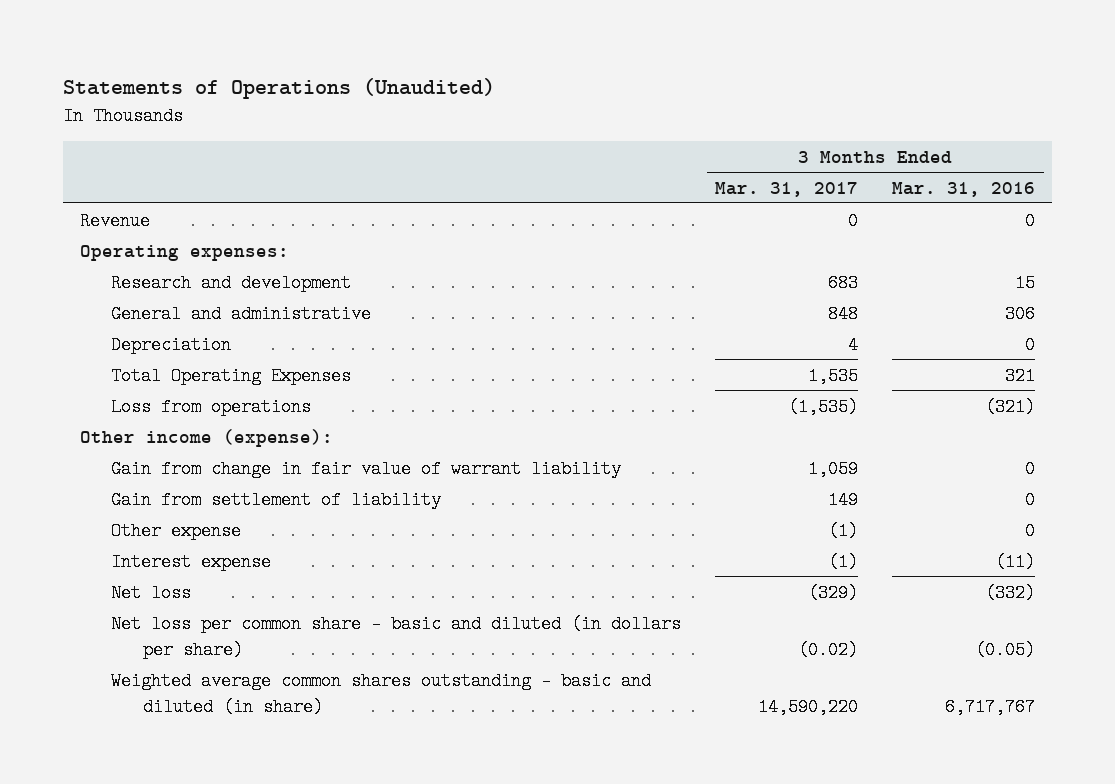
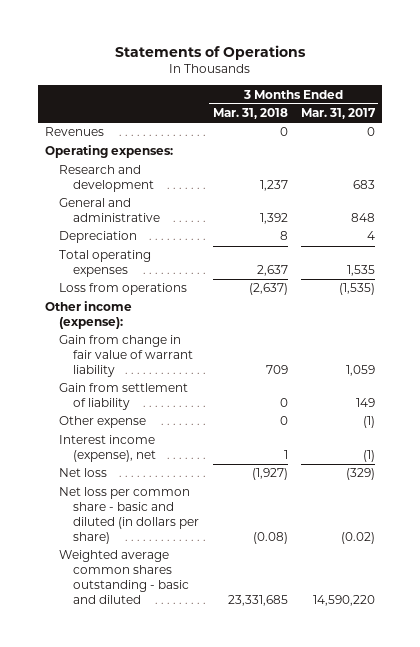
- Statements of Operations (Unaudited)
+ Statements of Operations
- | 3 Months Ended Mar. 31, 2017 | 3 Months Ended Mar. 31, 2016
+ | 3 Months Ended Mar. 31, 2018 | 3 Months Ended Mar. 31, 2017
- Revenue | 0 | 0
+ Revenues | 0 | 0
- Total Operating Expenses | 1,535 | 321
+ Total operating expenses | 2,637 | 1,535
- Interest expense | (1) | (11)
+ Interest income (expense), net | 1 | (1)
- Weighted average common shares outstanding - basic and diluted (in share) | 14,590,220 | 6,717,767
+ Weighted average common shares outstanding - basic and diluted | 23,331,685 | 14,590,220

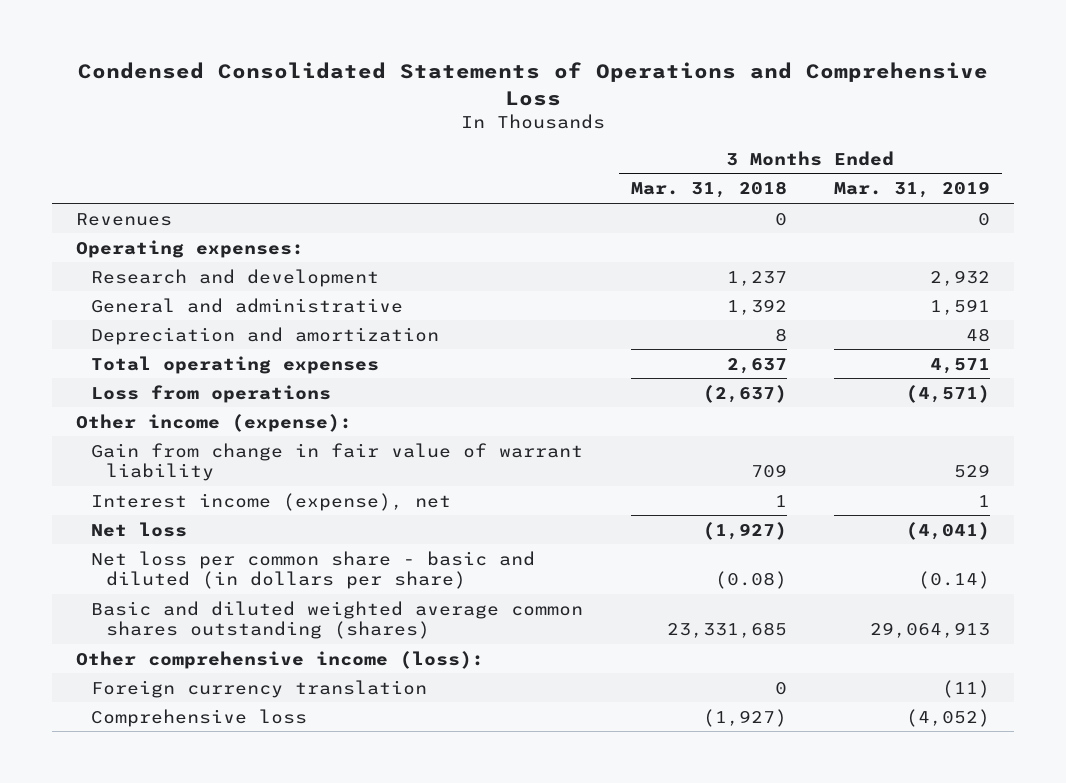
- Statements of Operations
+ Condensed Consolidated Statements of Operations and Comprehensive Loss
- | 3 Months Ended Mar. 31, 2018 | 3 Months Ended Mar. 31, 2017
+ | 3 Months Ended Mar. 31, 2018 | 3 Months Ended Mar. 31, 2019
- Depreciation | 8 | 4
+ Depreciation and amortization | 8 | 48
- Gain from settlement of liability | 0 | 149
- Other expense | 0 | (1)
- Weighted average common shares outstanding - basic and diluted | 23,331,685 | 14,590,220
+ Basic and diluted weighted average common shares outstanding (shares) | 23,331,685 | 29,064,913
+ Other comprehensive income (loss):
+ Foreign currency translation | 0 | (11)
+ Comprehensive loss | (1,927) | (4,052)

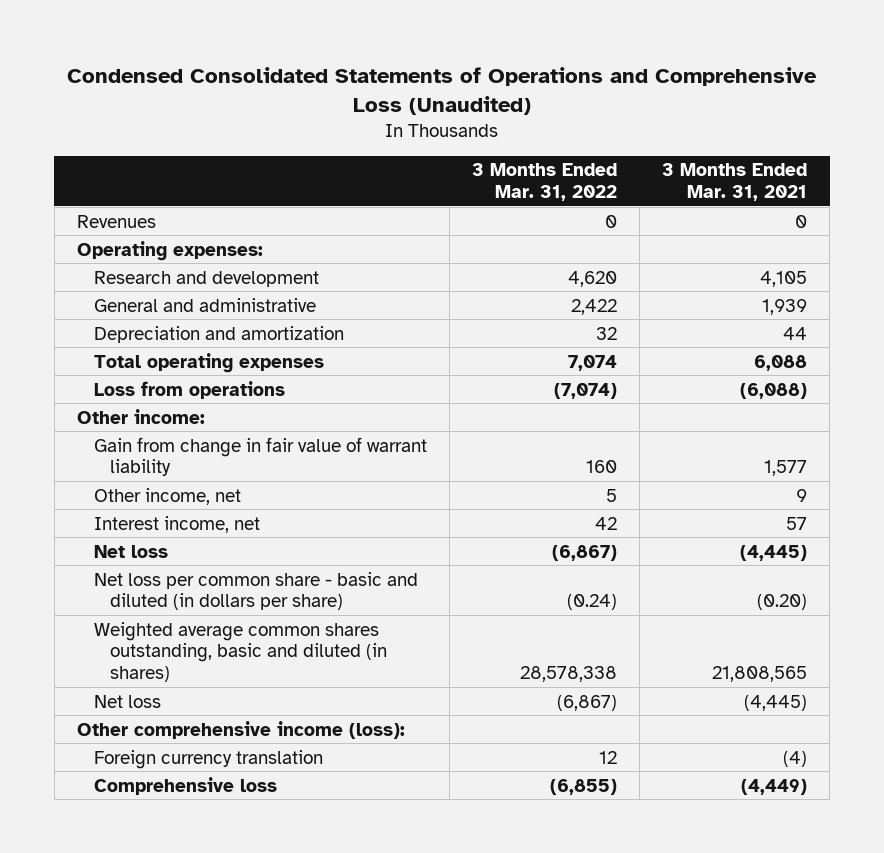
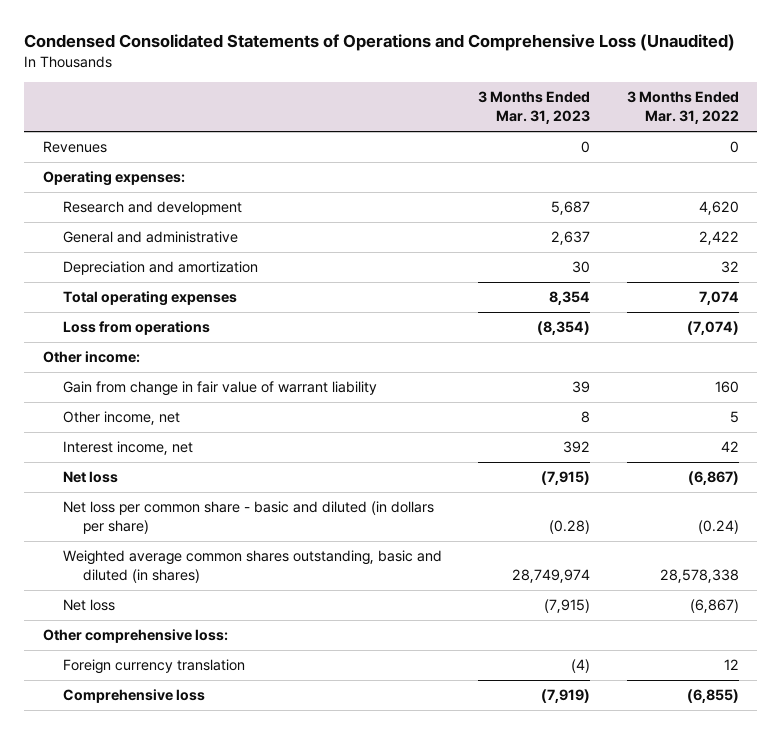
- | 3 Months Ended Mar. 31, 2022 | 3 Months Ended Mar. 31, 2021
+ | 3 Months Ended Mar. 31, 2023 | 3 Months Ended Mar. 31, 2022
- Other comprehensive income (loss):
+ Other comprehensive loss:

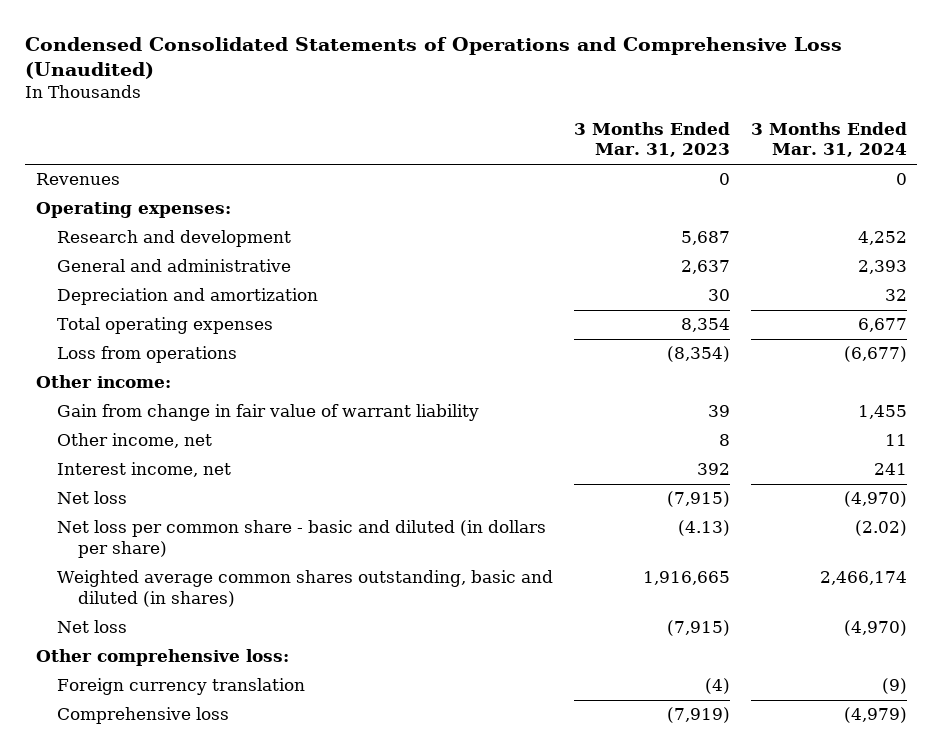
- | 3 Months Ended Mar. 31, 2023 | 3 Months Ended Mar. 31, 2022
+ | 3 Months Ended Mar. 31, 2023 | 3 Months Ended Mar. 31, 2024
- Net loss per common share - basic and diluted (in dollars per share) | (0.28) | (0.24)
- Weighted average common shares outstanding, basic and diluted (in shares) | 28,749,974 | 28,578,338
+ Net loss per common share - basic and diluted (in dollars per share) | (4.13) | (2.02)
+ Weighted average common shares outstanding, basic and diluted (in shares) | 1,916,665 | 2,466,174

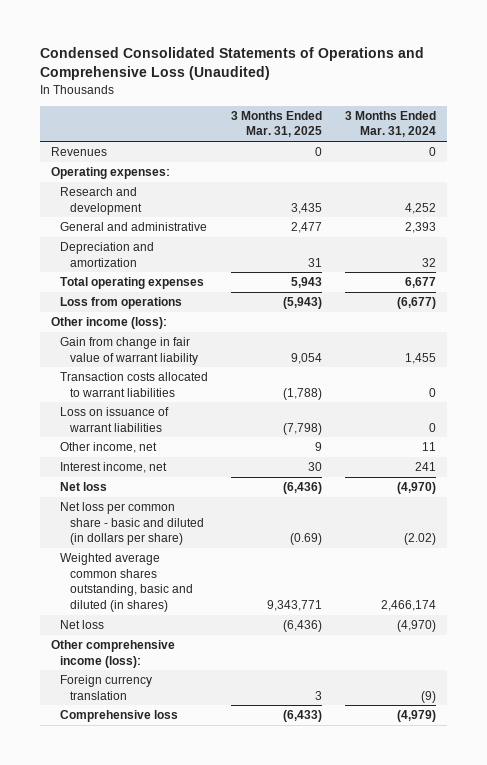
- | 3 Months Ended Mar. 31, 2023 | 3 Months Ended Mar. 31, 2024
+ | 3 Months Ended Mar. 31, 2025 | 3 Months Ended Mar. 31, 2024
- Other income:
+ Other income (loss):
+ Transaction costs allocated to warrant liabilities | (1,788) | 0
+ Loss on issuance of warrant liabilities | (7,798) | 0
- Other comprehensive loss:
+ Other comprehensive income (loss):

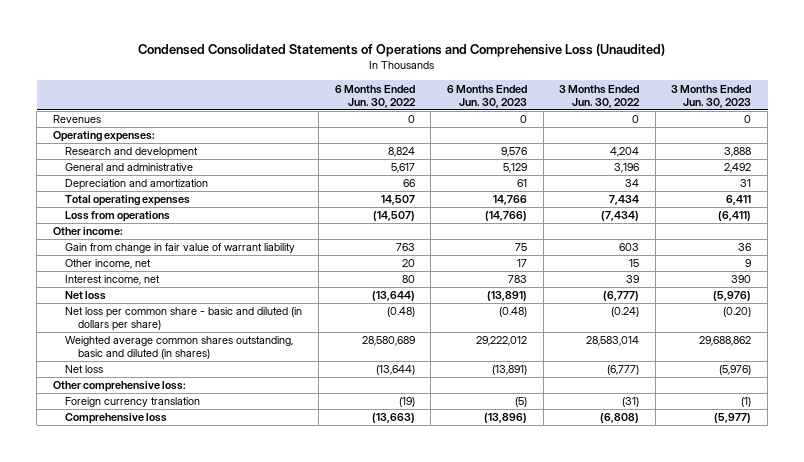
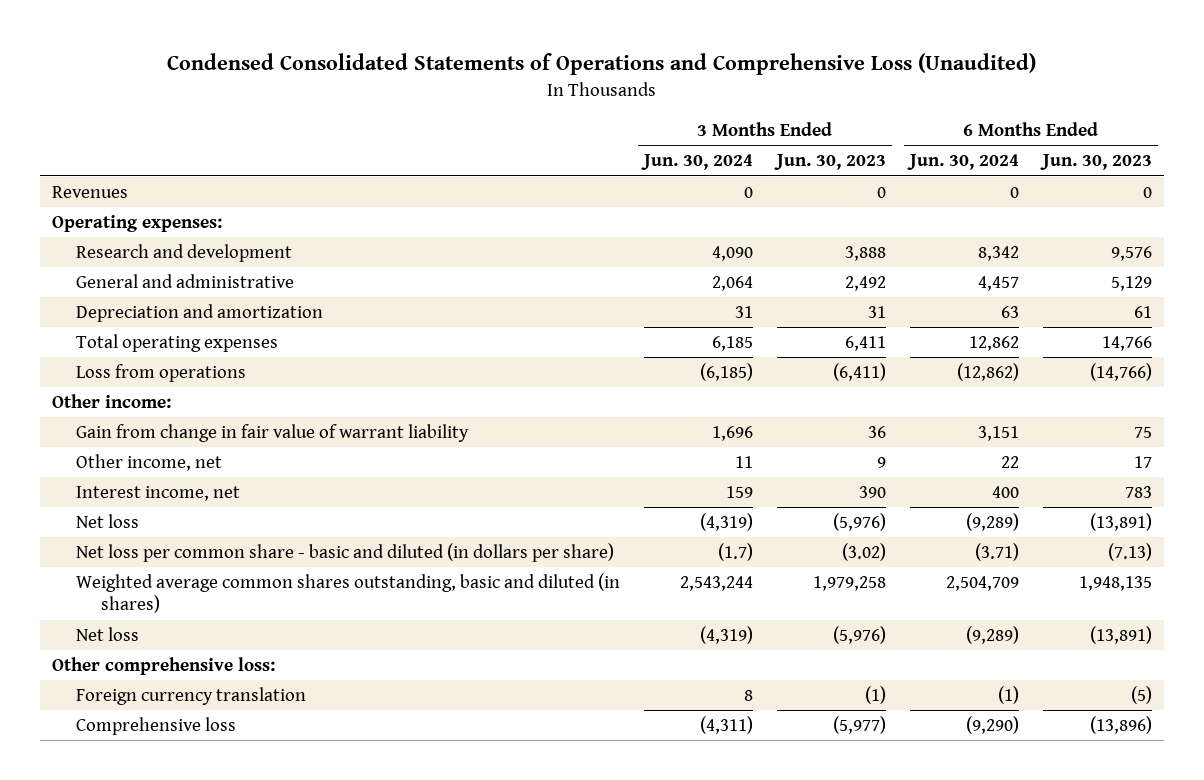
- | 6 Months Ended Jun. 30, 2022 | 6 Months Ended Jun. 30, 2023 | 3 Months Ended Jun. 30, 2022 | 3 Months Ended Jun. 30, 2023
+ | 3 Months Ended Jun. 30, 2024 | 3 Months Ended Jun. 30, 2023 | 6 Months Ended Jun. 30, 2024 | 6 Months Ended Jun. 30, 2023
- Net loss per common share - basic and diluted (in dollars per share) | (0.48) | (0.48) | (0.24) | (0.20)
- Weighted average common shares outstanding, basic and diluted (in shares) | 28,580,689 | 29,222,012 | 28,583,014 | 29,688,862
+ Net loss per common share - basic and diluted (in dollars per share) | (1.7) | (3.02) | (3.71) | (7.13)
+ Weighted average common shares outstanding, basic and diluted (in shares) | 2,543,244 | 1,979,258 | 2,504,709 | 1,948,135

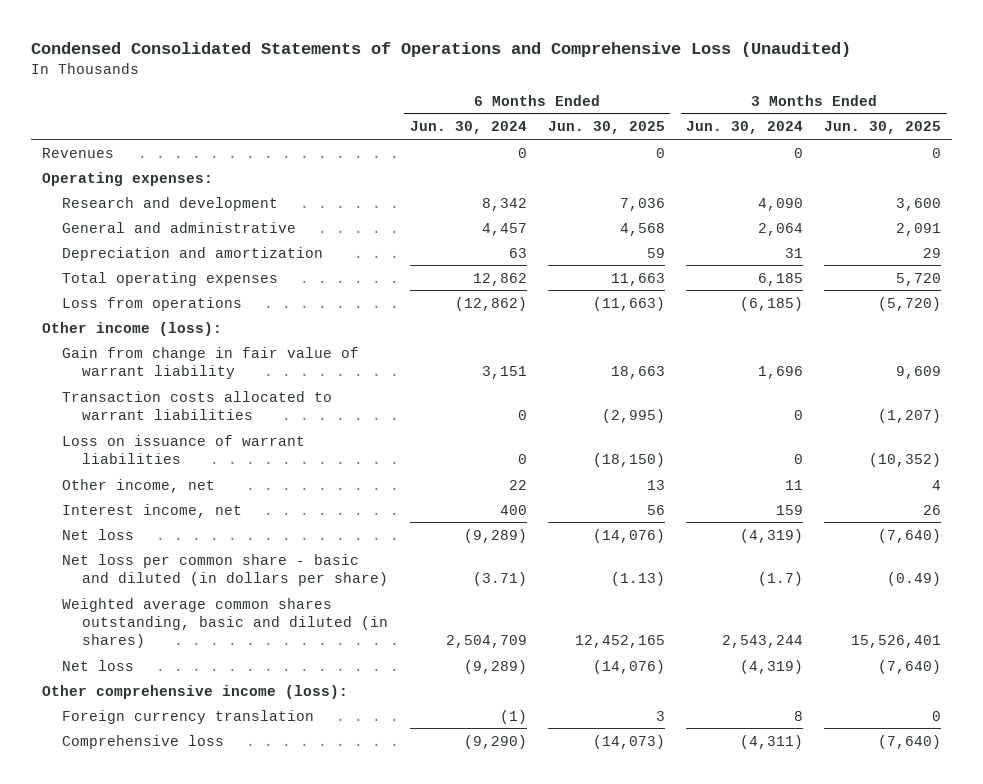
- | 3 Months Ended Jun. 30, 2024 | 3 Months Ended Jun. 30, 2023 | 6 Months Ended Jun. 30, 2024 | 6 Months Ended Jun. 30, 2023
+ | 6 Months Ended Jun. 30, 2024 | 6 Months Ended Jun. 30, 2025 | 3 Months Ended Jun. 30, 2024 | 3 Months Ended Jun. 30, 2025
- Other income:
+ Other income (loss):
+ Transaction costs allocated to warrant liabilities | 0 | (2,995) | 0 | (1,207)
+ Loss on issuance of warrant liabilities | 0 | (18,150) | 0 | (10,352)
- Other comprehensive loss:
+ Other comprehensive income (loss):

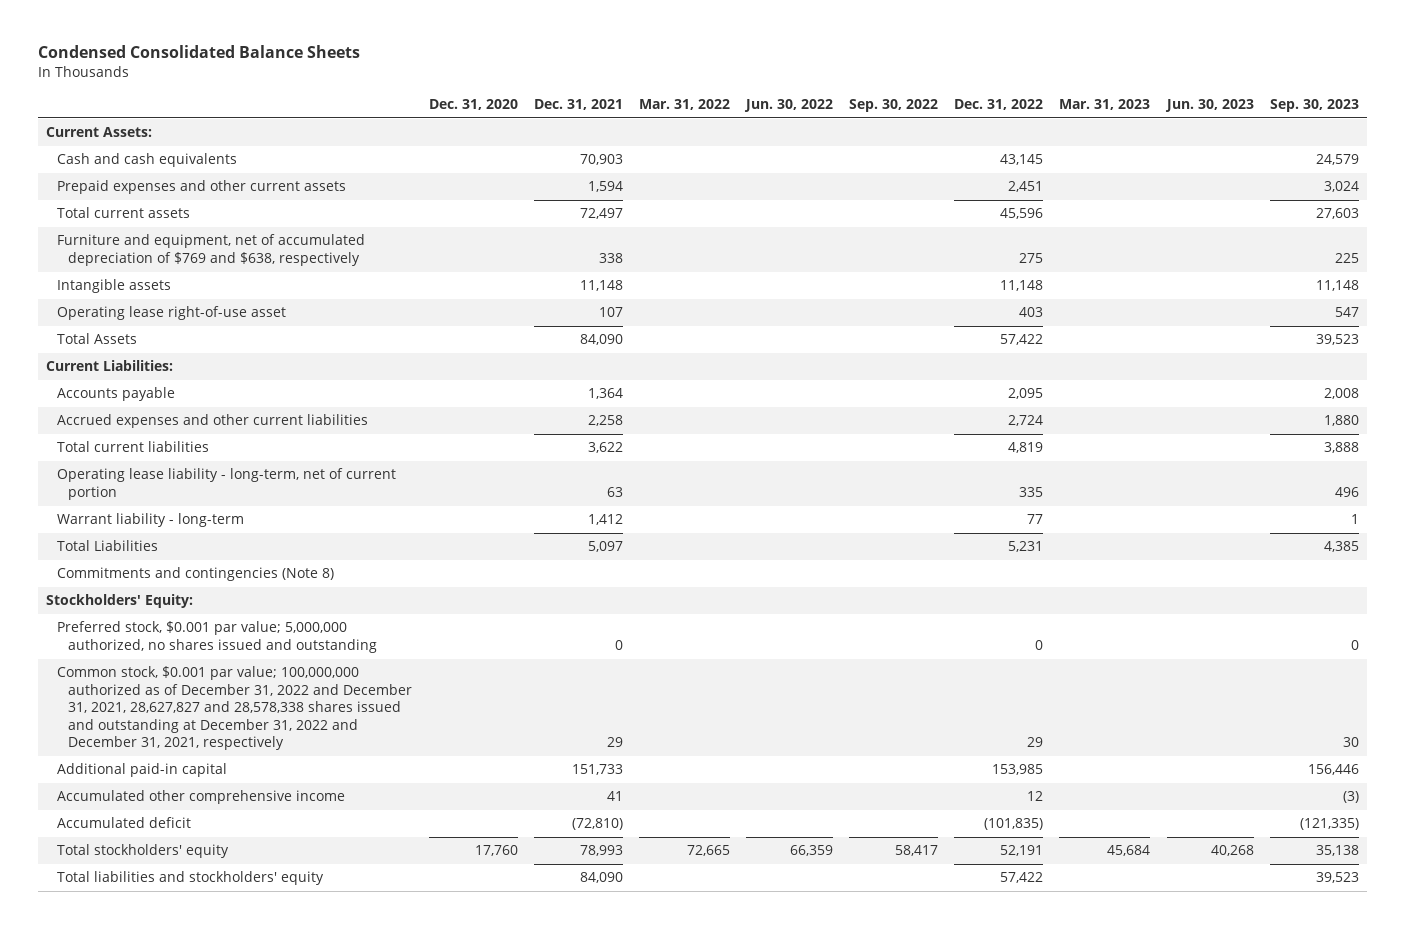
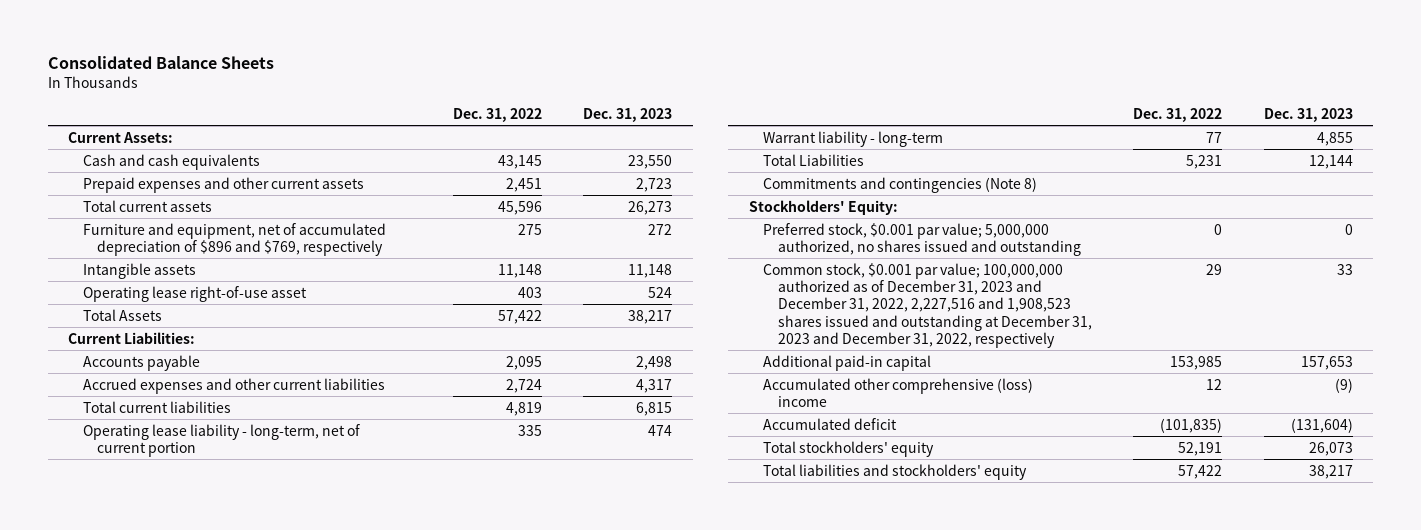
- Condensed Consolidated Balance Sheets
+ Consolidated Balance Sheets
- | Dec. 31, 2020 | Dec. 31, 2021 | Mar. 31, 2022 | Jun. 30, 2022 | Sep. 30, 2022 | Dec. 31, 2022 | Mar. 31, 2023 | Jun. 30, 2023 | Sep. 30, 2023
+ | Dec. 31, 2022 | Dec. 31, 2023
- Furniture and equipment, net of accumulated depreciation of $769 and $638, respectively | | 338 | | | | 275 | | | 225
+ Furniture and equipment, net of accumulated depreciation of $896 and $769, respectively | 275 | 272
- Common stock, $0.001 par value; 100,000,000 authorized as of December 31, 2022 and December 31, 2021, 28,627,827 and 28,578,338 shares issued and outstanding at December 31, 2022 and December 31, 2021, respectively | | 29 | | | | 29 | | | 30
+ Common stock, $0.001 par value; 100,000,000 authorized as of December 31, 2023 and December 31, 2022, 2,227,516 and 1,908,523 shares issued and outstanding at December 31, 2023 and December 31, 2022, respectively | 29 | 33
- Accumulated other comprehensive income | | 41 | | | | 12 | | | (3)
+ Accumulated other comprehensive (loss) income | 12 | (9)

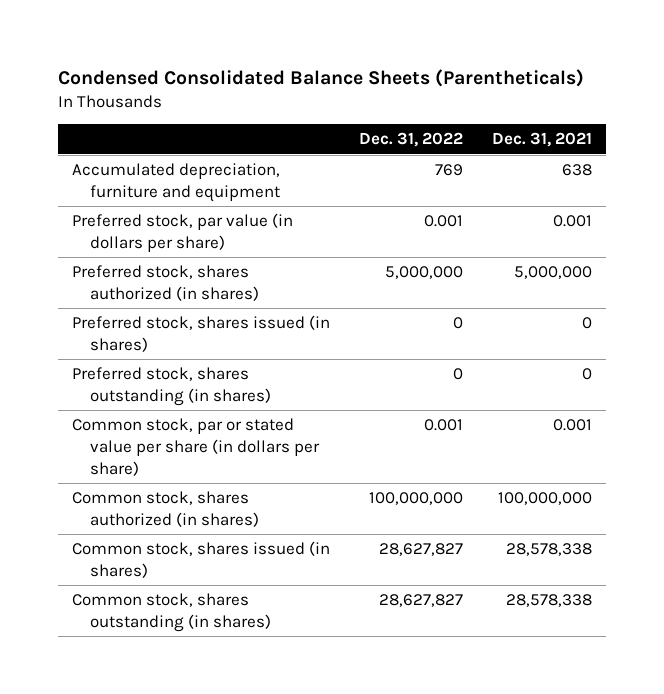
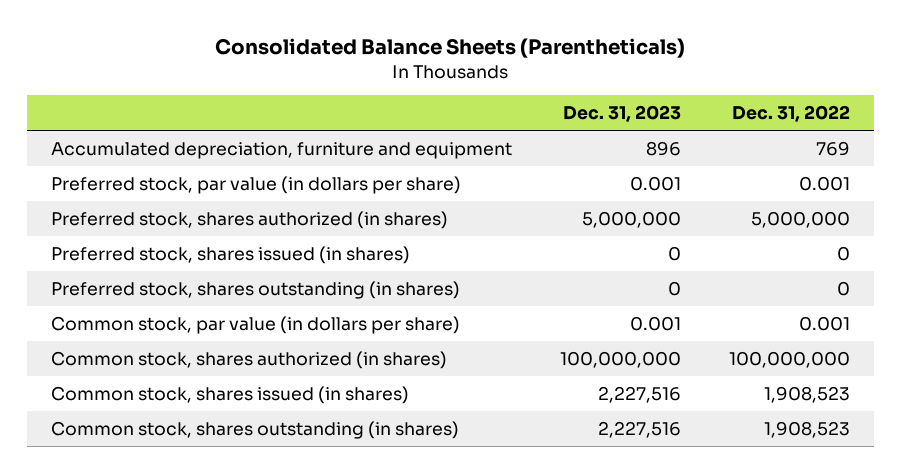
- Condensed Consolidated Balance Sheets (Parentheticals)
+ Consolidated Balance Sheets (Parentheticals)
- | Dec. 31, 2022 | Dec. 31, 2021
+ | Dec. 31, 2023 | Dec. 31, 2022
- Common stock, par or stated value per share (in dollars per share) | 0.001 | 0.001
+ Common stock, par value (in dollars per share) | 0.001 | 0.001
- Common stock, shares issued (in shares) | 28,627,827 | 28,578,338
- Common stock, shares outstanding (in shares) | 28,627,827 | 28,578,338
+ Common stock, shares issued (in shares) | 2,227,516 | 1,908,523
+ Common stock, shares outstanding (in shares) | 2,227,516 | 1,908,523

